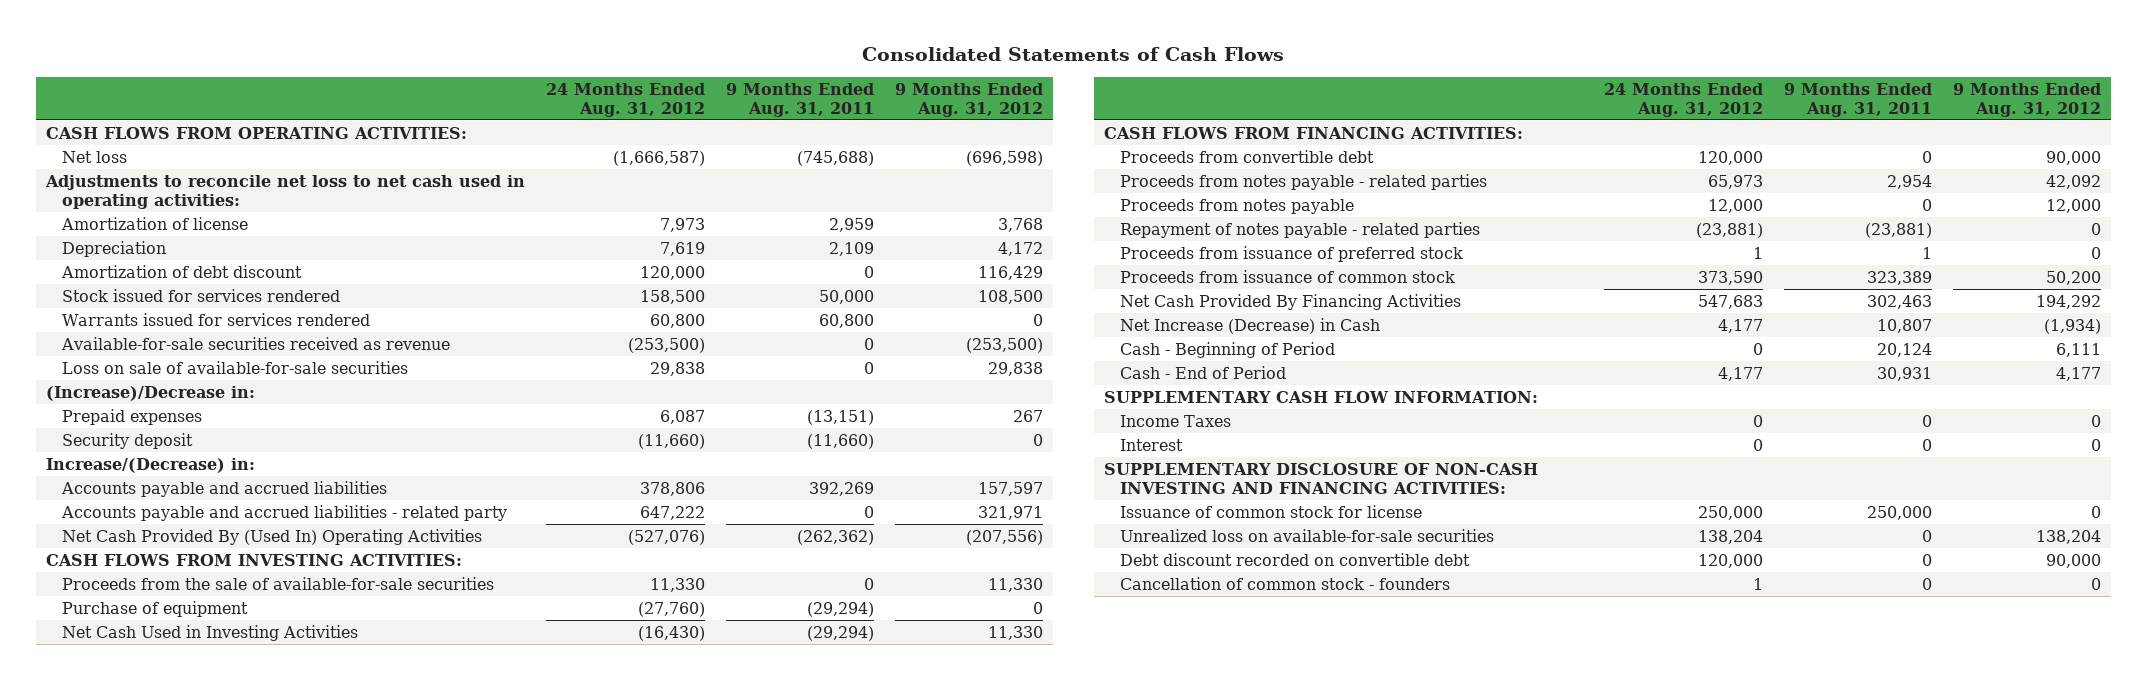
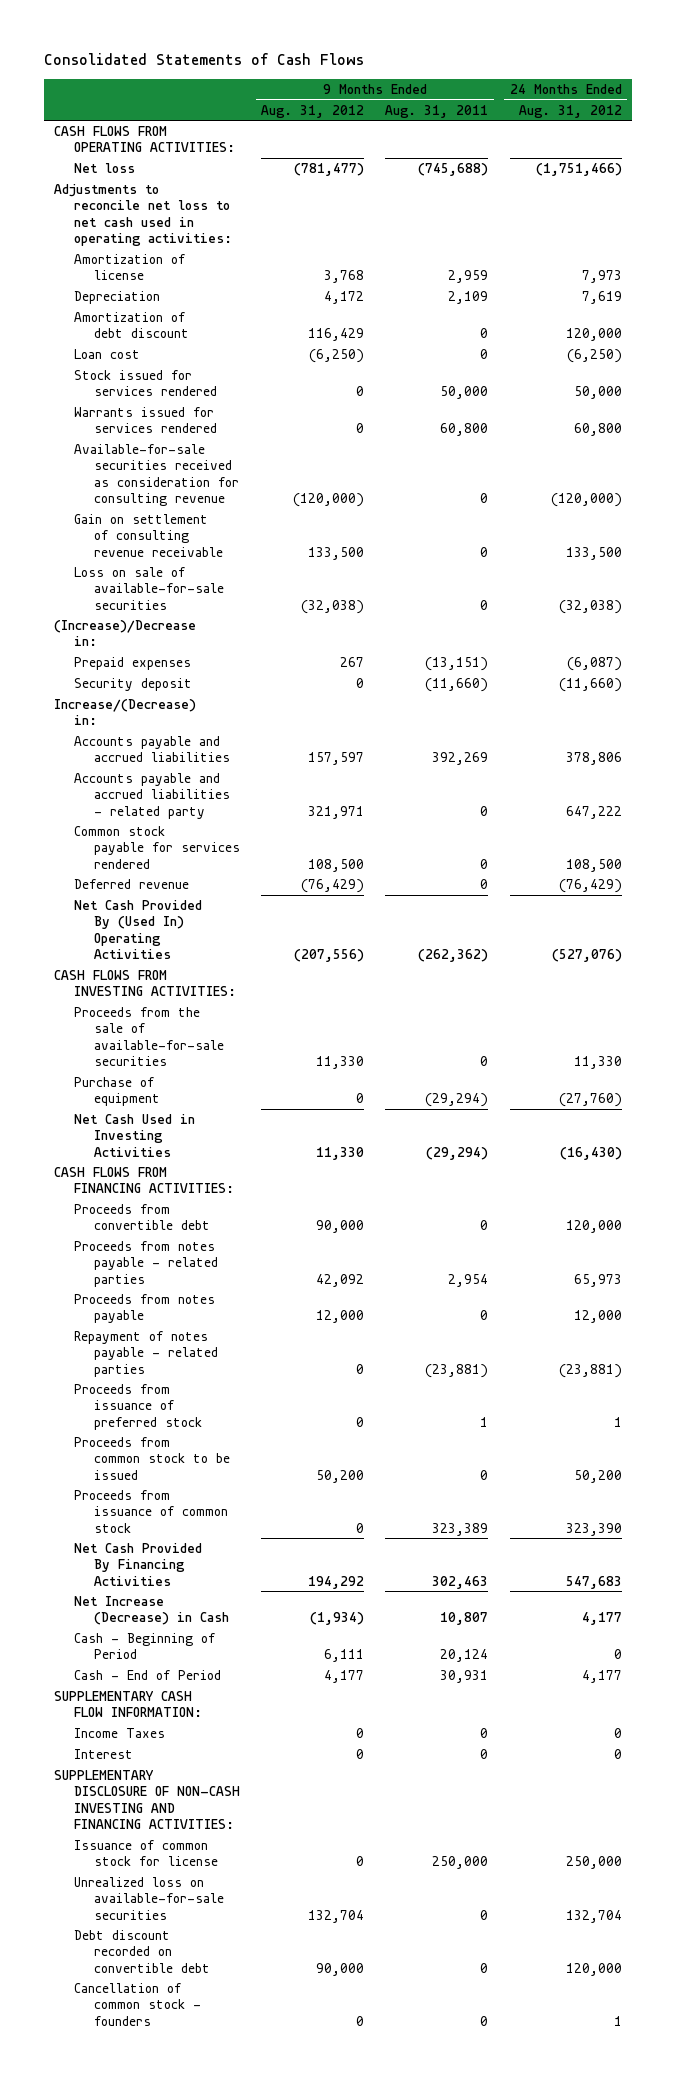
- | 24 Months Ended Aug. 31, 2012 | 9 Months Ended Aug. 31, 2011 | 9 Months Ended Aug. 31, 2012
+ | 9 Months Ended Aug. 31, 2012 | 9 Months Ended Aug. 31, 2011 | 24 Months Ended Aug. 31, 2012
- Net loss | (1,666,587) | (745,688) | (696,598)
+ Net loss | (781,477) | (745,688) | (1,751,466)
- Stock issued for services rendered | 158,500 | 50,000 | 108,500
+ Loan cost | (6,250) | 0 | (6,250)
+ Stock issued for services rendered | 0 | 50,000 | 50,000
- Available-for-sale securities received as revenue | (253,500) | 0 | (253,500)
- Loss on sale of available-for-sale securities | 29,838 | 0 | 29,838
+ Available-for-sale securities received as consideration for consulting revenue | (120,000) | 0 | (120,000)
+ Gain on settlement of consulting revenue receivable | 133,500 | 0 | 133,500
+ Loss on sale of available-for-sale securities | (32,038) | 0 | (32,038)
- Prepaid expenses | 6,087 | (13,151) | 267
+ Prepaid expenses | 267 | (13,151) | (6,087)
+ Common stock payable for services rendered | 108,500 | 0 | 108,500
+ Deferred revenue | (76,429) | 0 | (76,429)
- Proceeds from issuance of common stock | 373,590 | 323,389 | 50,200
+ Proceeds from common stock to be issued | 50,200 | 0 | 50,200
+ Proceeds from issuance of common stock | 0 | 323,389 | 323,390
- Unrealized loss on available-for-sale securities | 138,204 | 0 | 138,204
+ Unrealized loss on available-for-sale securities | 132,704 | 0 | 132,704

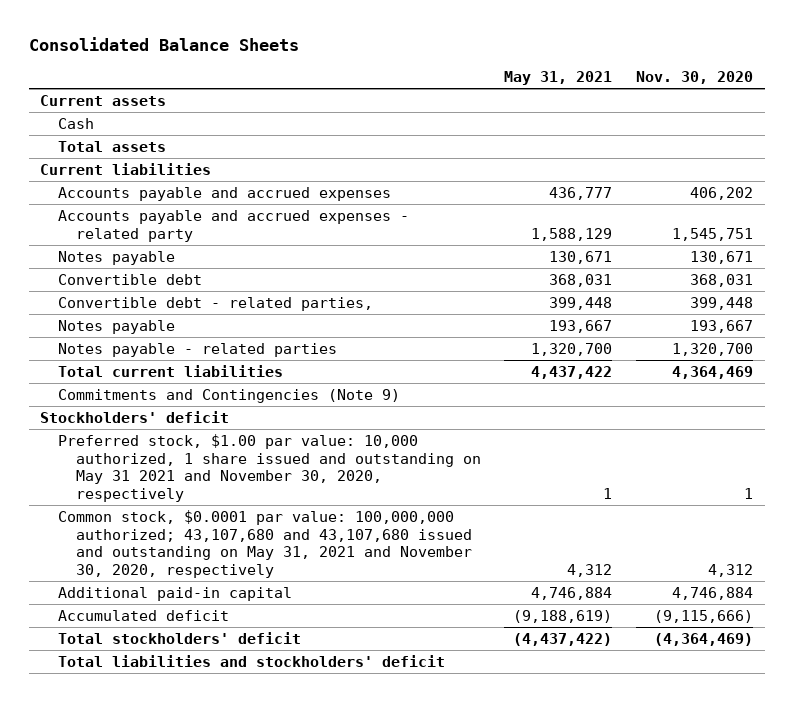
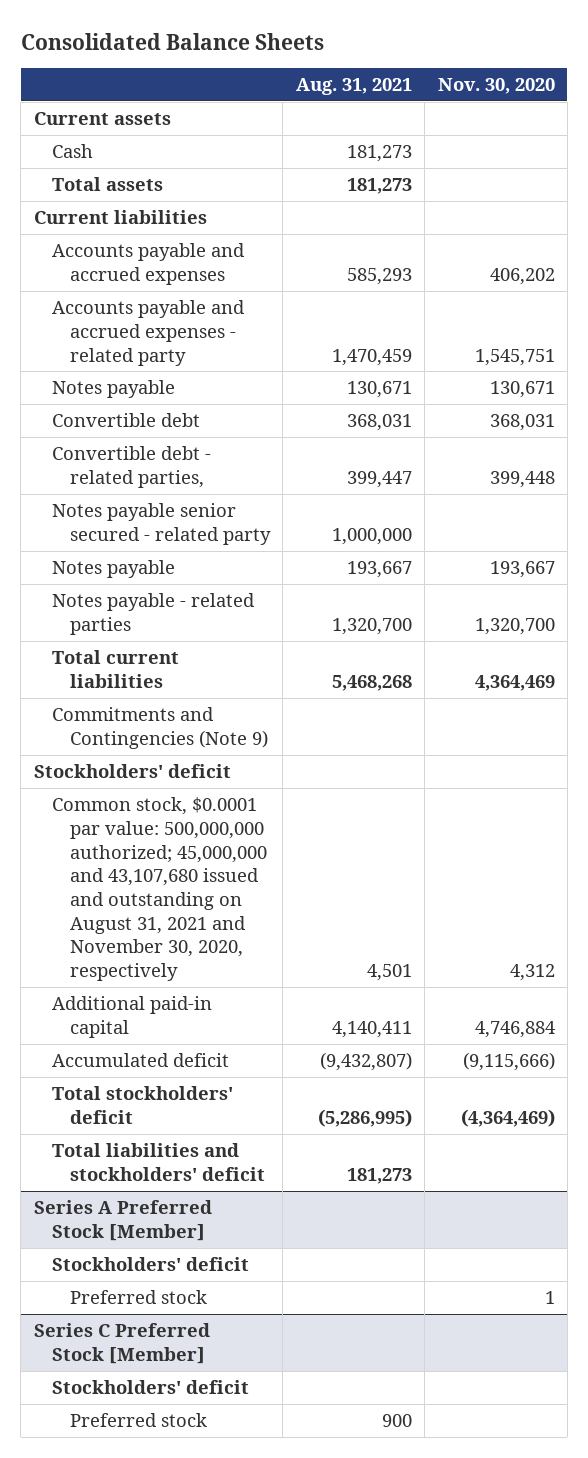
- | May 31, 2021 | Nov. 30, 2020
+ | Aug. 31, 2021 | Nov. 30, 2020
+ Notes payable senior secured - related party | 1,000,000 |
- Preferred stock, $1.00 par value: 10,000 authorized, 1 share issued and outstanding on May 31 2021 and November 30, 2020, respectively | 1 | 1
- Common stock, $0.0001 par value: 100,000,000 authorized; 43,107,680 and 43,107,680 issued and outstanding on May 31, 2021 and November 30, 2020, respectively | 4,312 | 4,312
+ Common stock, $0.0001 par value: 500,000,000 authorized; 45,000,000 and 43,107,680 issued and outstanding on August 31, 2021 and November 30, 2020, respectively | 4,501 | 4,312
+ Series A Preferred Stock [Member]
+ Stockholders' deficit
+ Preferred stock | | 1
+ Series C Preferred Stock [Member]
+ Stockholders' deficit
+ Preferred stock | 900 |

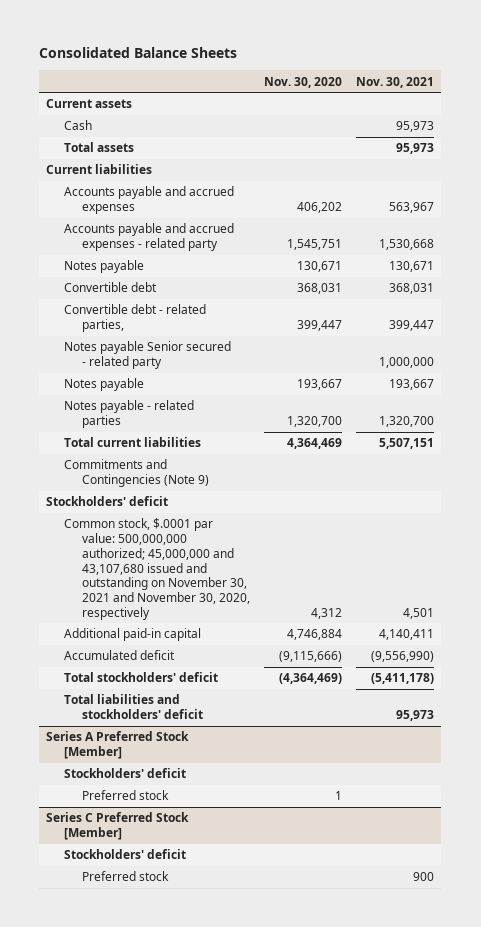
- | Aug. 31, 2021 | Nov. 30, 2020
+ | Nov. 30, 2020 | Nov. 30, 2021
- Convertible debt - related parties, | 399,447 | 399,448
- Notes payable senior secured - related party | 1,000,000 |
+ Convertible debt - related parties, | 399,447 | 399,447
+ Notes payable Senior secured - related party | | 1,000,000
- Common stock, $0.0001 par value: 500,000,000 authorized; 45,000,000 and 43,107,680 issued and outstanding on August 31, 2021 and November 30, 2020, respectively | 4,501 | 4,312
+ Common stock, $.0001 par value: 500,000,000 authorized; 45,000,000 and 43,107,680 issued and outstanding on November 30, 2021 and November 30, 2020, respectively | 4,312 | 4,501

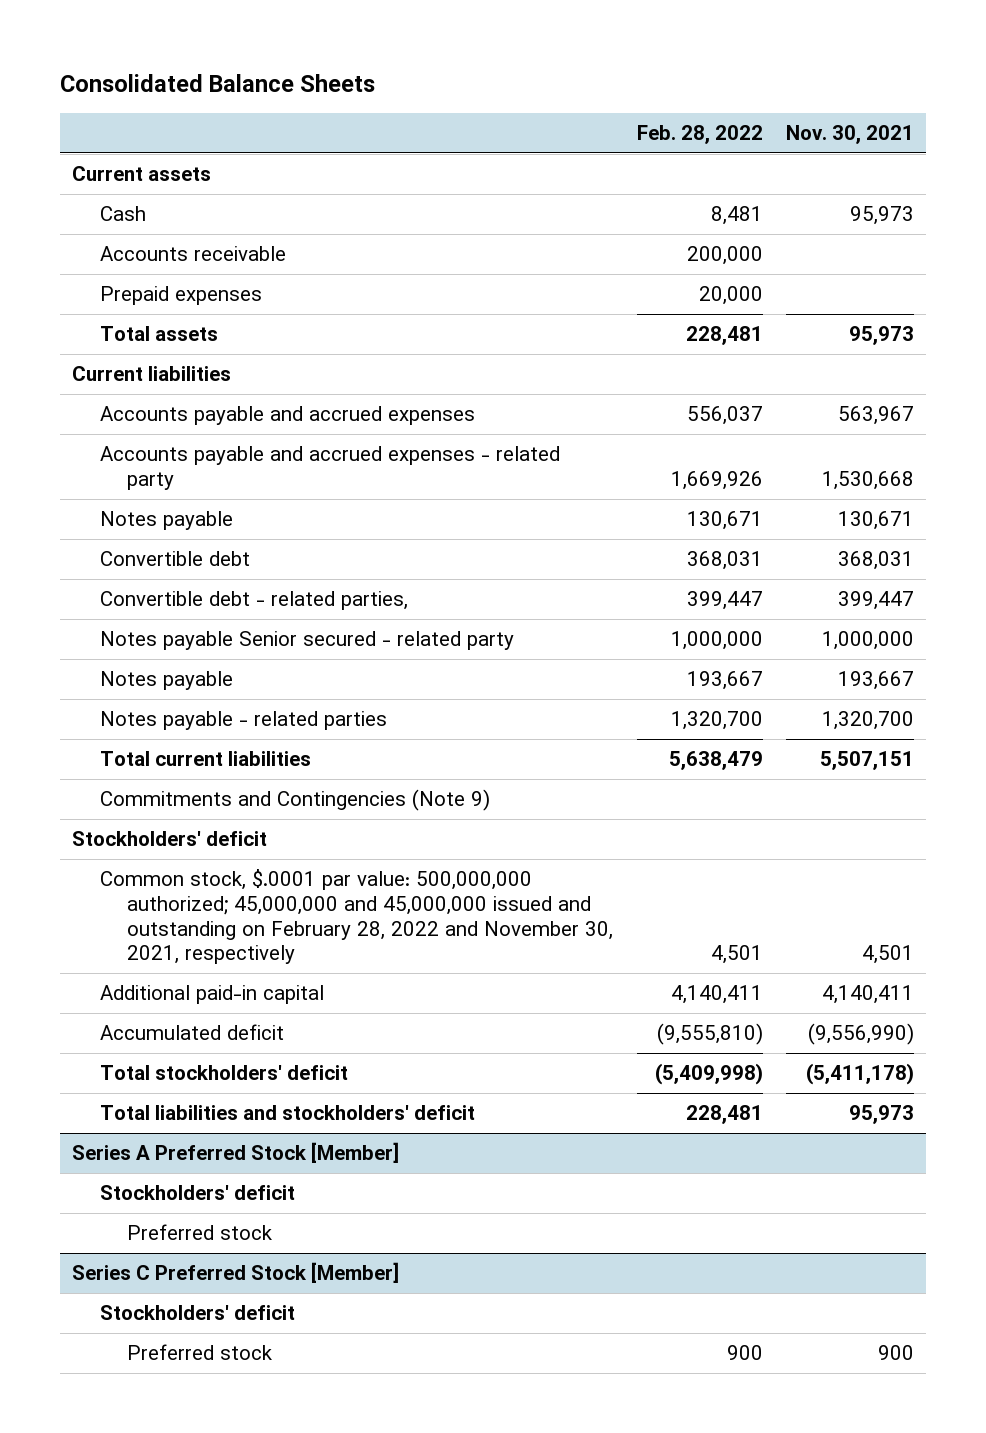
- | Nov. 30, 2020 | Nov. 30, 2021
+ | Feb. 28, 2022 | Nov. 30, 2021
+ Accounts receivable | 200,000 |
+ Prepaid expenses | 20,000 |
- Common stock, $.0001 par value: 500,000,000 authorized; 45,000,000 and 43,107,680 issued and outstanding on November 30, 2021 and November 30, 2020, respectively | 4,312 | 4,501
+ Common stock, $.0001 par value: 500,000,000 authorized; 45,000,000 and 45,000,000 issued and outstanding on February 28, 2022 and November 30, 2021, respectively | 4,501 | 4,501

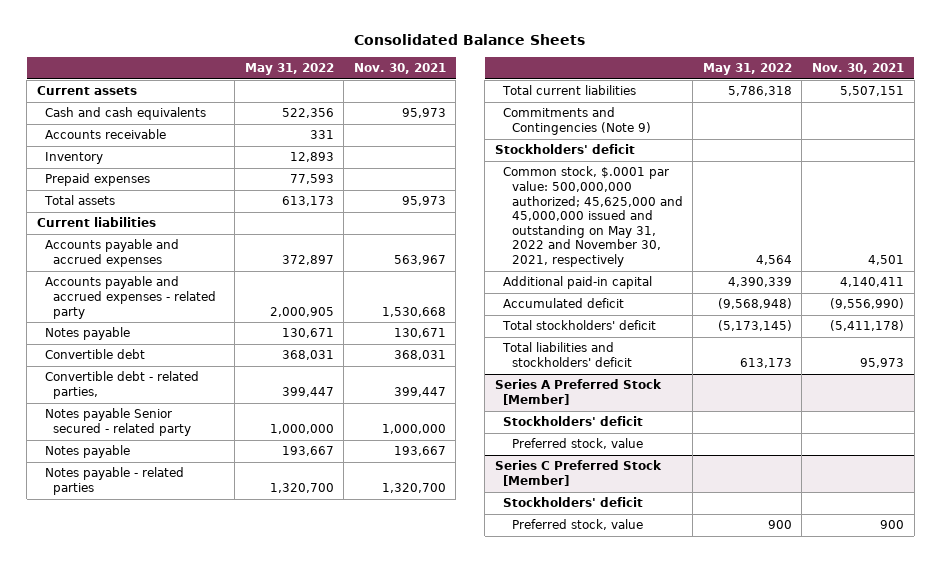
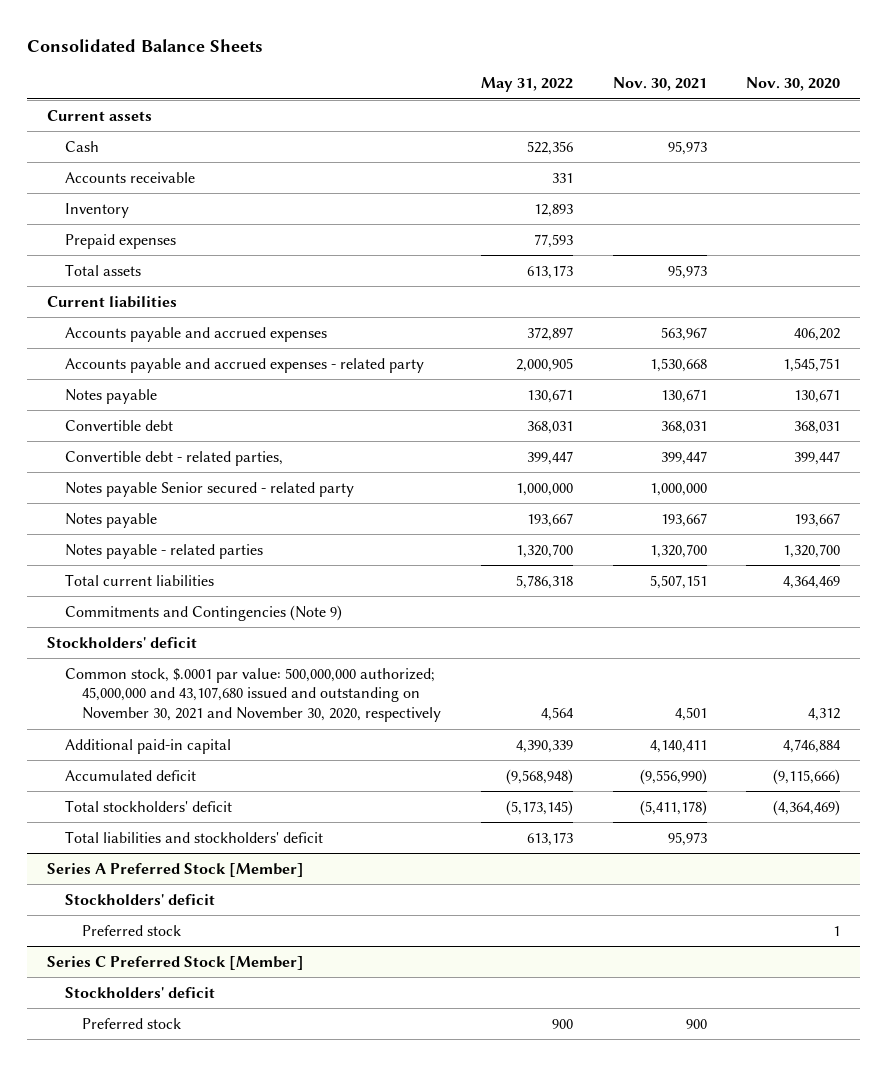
- | May 31, 2022 | Nov. 30, 2021
+ | May 31, 2022 | Nov. 30, 2021 | Nov. 30, 2020
- Cash and cash equivalents | 522,356 | 95,973
+ Cash | 522,356 | 95,973 |
- Common stock, $.0001 par value: 500,000,000 authorized; 45,625,000 and 45,000,000 issued and outstanding on May 31, 2022 and November 30, 2021, respectively | 4,564 | 4,501
+ Common stock, $.0001 par value: 500,000,000 authorized; 45,000,000 and 43,107,680 issued and outstanding on November 30, 2021 and November 30, 2020, respectively | 4,564 | 4,501 | 4,312
@ Series A Preferred Stock [Member]
- Preferred stock, value
+ Preferred stock | | | 1
@ Series C Preferred Stock [Member]
- Preferred stock, value | 900 | 900
+ Preferred stock | 900 | 900 |

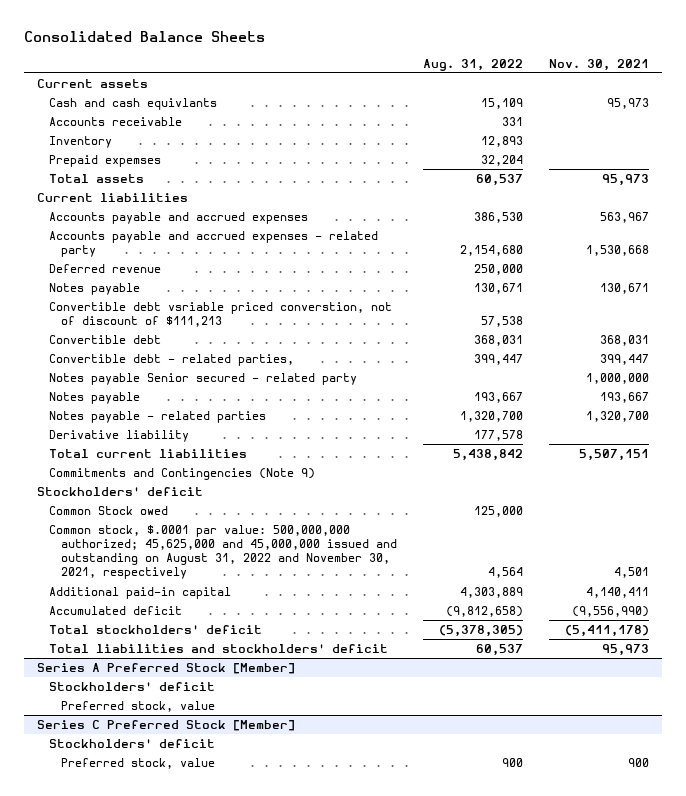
- | May 31, 2022 | Nov. 30, 2021 | Nov. 30, 2020
+ | Aug. 31, 2022 | Nov. 30, 2021
- Cash | 522,356 | 95,973 |
+ Cash and cash equivlants | 15,109 | 95,973
- Prepaid expenses | 77,593 | |
+ Prepaid expemses | 32,204 |
+ Deferred revenue | 250,000 |
+ Convertible debt vsriable priced converstion, not of discount of $111,213 | 57,538 |
+ Derivative liability | 177,578 |
- Common stock, $.0001 par value: 500,000,000 authorized; 45,000,000 and 43,107,680 issued and outstanding on November 30, 2021 and November 30, 2020, respectively | 4,564 | 4,501 | 4,312
+ Common Stock owed | 125,000 |
+ Common stock, $.0001 par value: 500,000,000 authorized; 45,625,000 and 45,000,000 issued and outstanding on August 31, 2022 and November 30, 2021, respectively | 4,564 | 4,501
@ Series A Preferred Stock [Member]
- Preferred stock | | | 1
+ Preferred stock, value
@ Series C Preferred Stock [Member]
- Preferred stock | 900 | 900 |
+ Preferred stock, value | 900 | 900

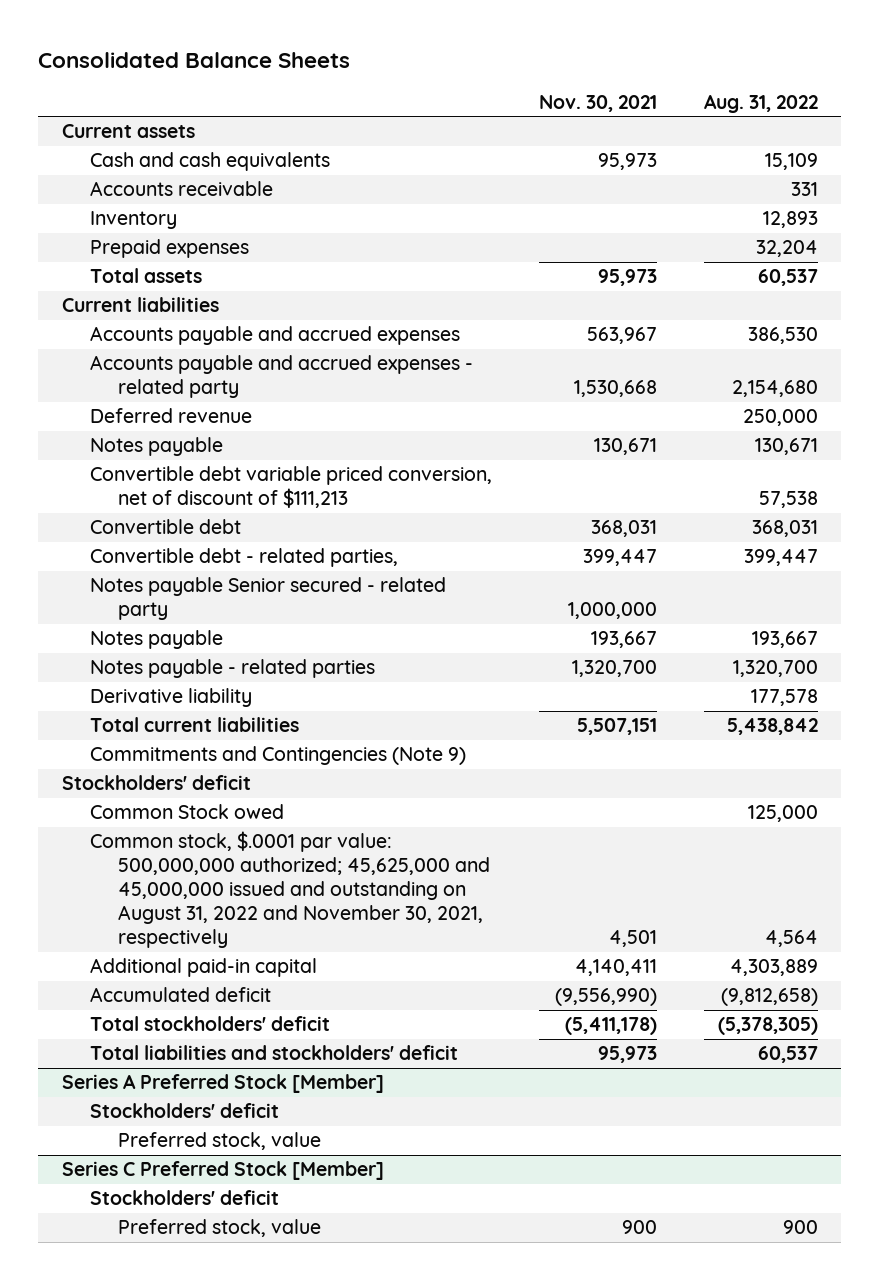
- | Aug. 31, 2022 | Nov. 30, 2021
+ | Nov. 30, 2021 | Aug. 31, 2022
- Cash and cash equivlants | 15,109 | 95,973
+ Cash and cash equivalents | 95,973 | 15,109
- Prepaid expemses | 32,204 |
+ Prepaid expenses | | 32,204
- Convertible debt vsriable priced converstion, not of discount of $111,213 | 57,538 |
+ Convertible debt variable priced conversion, net of discount of $111,213 | | 57,538

